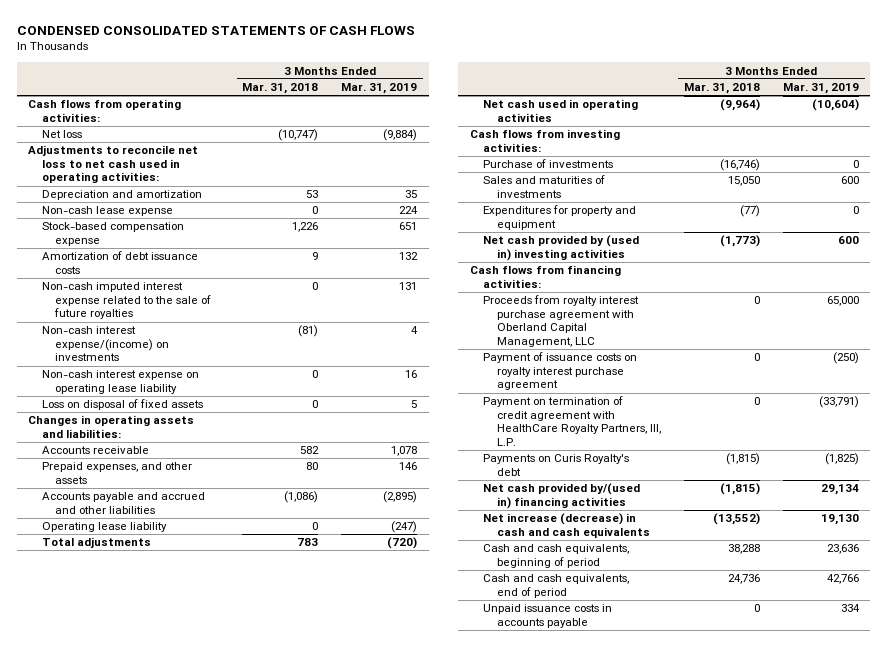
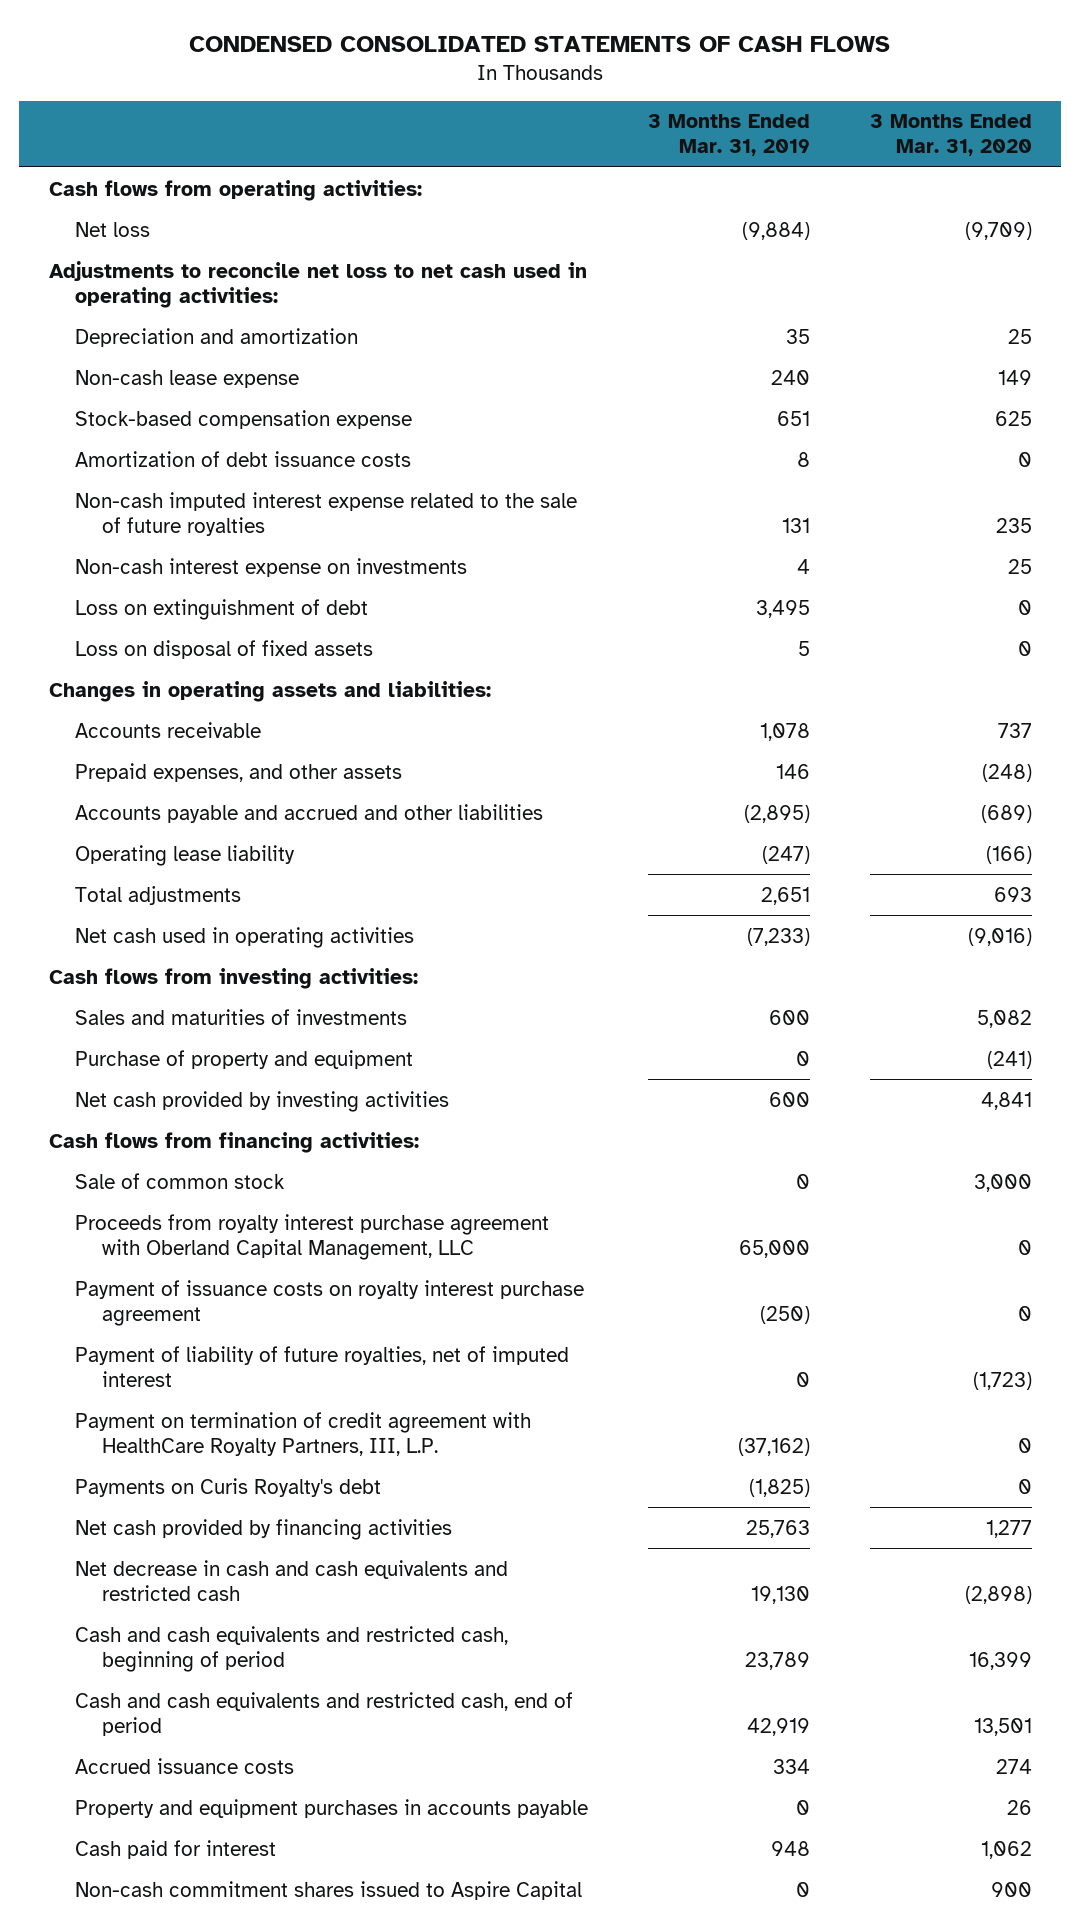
- | 3 Months Ended Mar. 31, 2018 | 3 Months Ended Mar. 31, 2019
+ | 3 Months Ended Mar. 31, 2019 | 3 Months Ended Mar. 31, 2020
- Non-cash lease expense | 0 | 224
+ Non-cash lease expense | 240 | 149
- Amortization of debt issuance costs | 9 | 132
+ Amortization of debt issuance costs | 8 | 0
- Non-cash interest expense/(income) on investments | (81) | 4
- Non-cash interest expense on operating lease liability | 0 | 16
+ Non-cash interest expense on investments | 4 | 25
+ Loss on extinguishment of debt | 3,495 | 0
- Total adjustments | 783 | (720)
- Net cash used in operating activities | (9,964) | (10,604)
+ Total adjustments | 2,651 | 693
+ Net cash used in operating activities | (7,233) | (9,016)
- Purchase of investments | (16,746) | 0
- Expenditures for property and equipment | (77) | 0
- Net cash provided by (used in) investing activities | (1,773) | 600
+ Purchase of property and equipment | 0 | (241)
+ Net cash provided by investing activities | 600 | 4,841
+ Sale of common stock | 0 | 3,000
- Payment on termination of credit agreement with HealthCare Royalty Partners, III, L.P. | 0 | (33,791)
+ Payment of liability of future royalties, net of imputed interest | 0 | (1,723)
+ Payment on termination of credit agreement with HealthCare Royalty Partners, III, L.P. | (37,162) | 0
- Net cash provided by/(used in) financing activities | (1,815) | 29,134
- Net increase (decrease) in cash and cash equivalents | (13,552) | 19,130
- Cash and cash equivalents, beginning of period | 38,288 | 23,636
- Cash and cash equivalents, end of period | 24,736 | 42,766
- Unpaid issuance costs in accounts payable | 0 | 334
+ Net cash provided by financing activities | 25,763 | 1,277
+ Net decrease in cash and cash equivalents and restricted cash | 19,130 | (2,898)
+ Cash and cash equivalents and restricted cash, beginning of period | 23,789 | 16,399
+ Cash and cash equivalents and restricted cash, end of period | 42,919 | 13,501
+ Accrued issuance costs | 334 | 274
+ Property and equipment purchases in accounts payable | 0 | 26
+ Cash paid for interest | 948 | 1,062
+ Non-cash commitment shares issued to Aspire Capital | 0 | 900

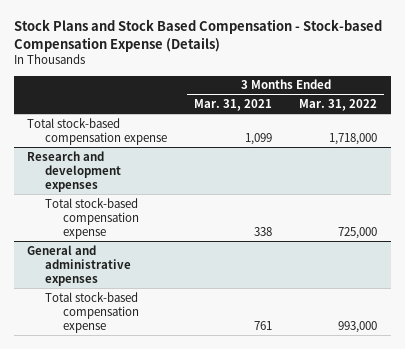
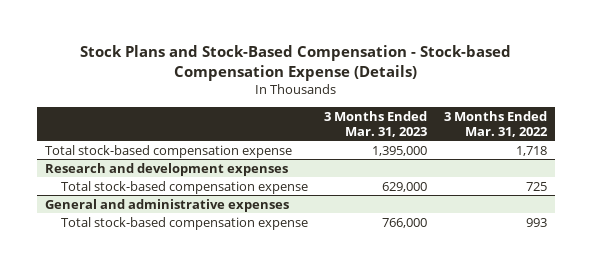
- Stock Plans and Stock Based Compensation - Stock-based Compensation Expense (Details)
+ Stock Plans and Stock-Based Compensation - Stock-based Compensation Expense (Details)
- | 3 Months Ended Mar. 31, 2021 | 3 Months Ended Mar. 31, 2022
+ | 3 Months Ended Mar. 31, 2023 | 3 Months Ended Mar. 31, 2022
- Total stock-based compensation expense | 1,099 | 1,718,000
+ Total stock-based compensation expense | 1,395,000 | 1,718
@ Research and development expenses
- Total stock-based compensation expense | 338 | 725,000
+ Total stock-based compensation expense | 629,000 | 725
@ General and administrative expenses
- Total stock-based compensation expense | 761 | 993,000
+ Total stock-based compensation expense | 766,000 | 993

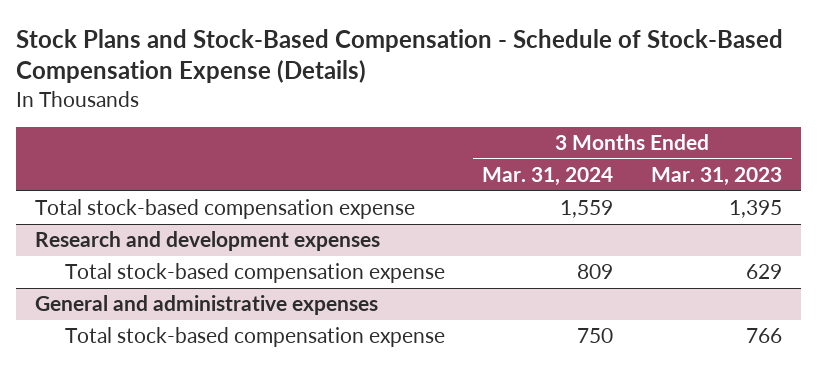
- Stock Plans and Stock-Based Compensation - Stock-based Compensation Expense (Details)
+ Stock Plans and Stock-Based Compensation - Schedule of Stock-Based Compensation Expense (Details)
- | 3 Months Ended Mar. 31, 2023 | 3 Months Ended Mar. 31, 2022
+ | 3 Months Ended Mar. 31, 2024 | 3 Months Ended Mar. 31, 2023
- Total stock-based compensation expense | 1,395,000 | 1,718
+ Total stock-based compensation expense | 1,559 | 1,395
@ Research and development expenses
- Total stock-based compensation expense | 629,000 | 725
+ Total stock-based compensation expense | 809 | 629
@ General and administrative expenses
- Total stock-based compensation expense | 766,000 | 993
+ Total stock-based compensation expense | 750 | 766

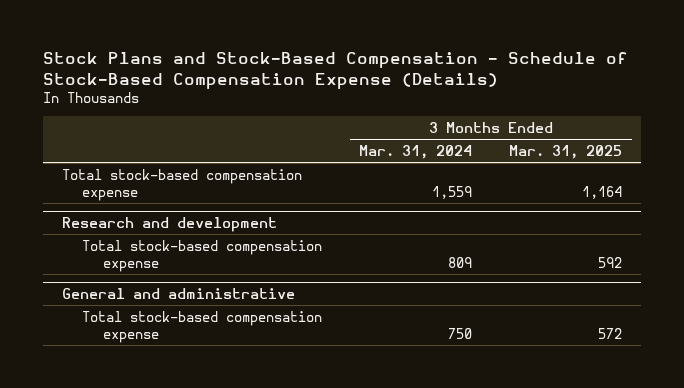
- | 3 Months Ended Mar. 31, 2024 | 3 Months Ended Mar. 31, 2023
+ | 3 Months Ended Mar. 31, 2024 | 3 Months Ended Mar. 31, 2025
- Research and development expenses
+ Research and development
- General and administrative expenses
+ General and administrative

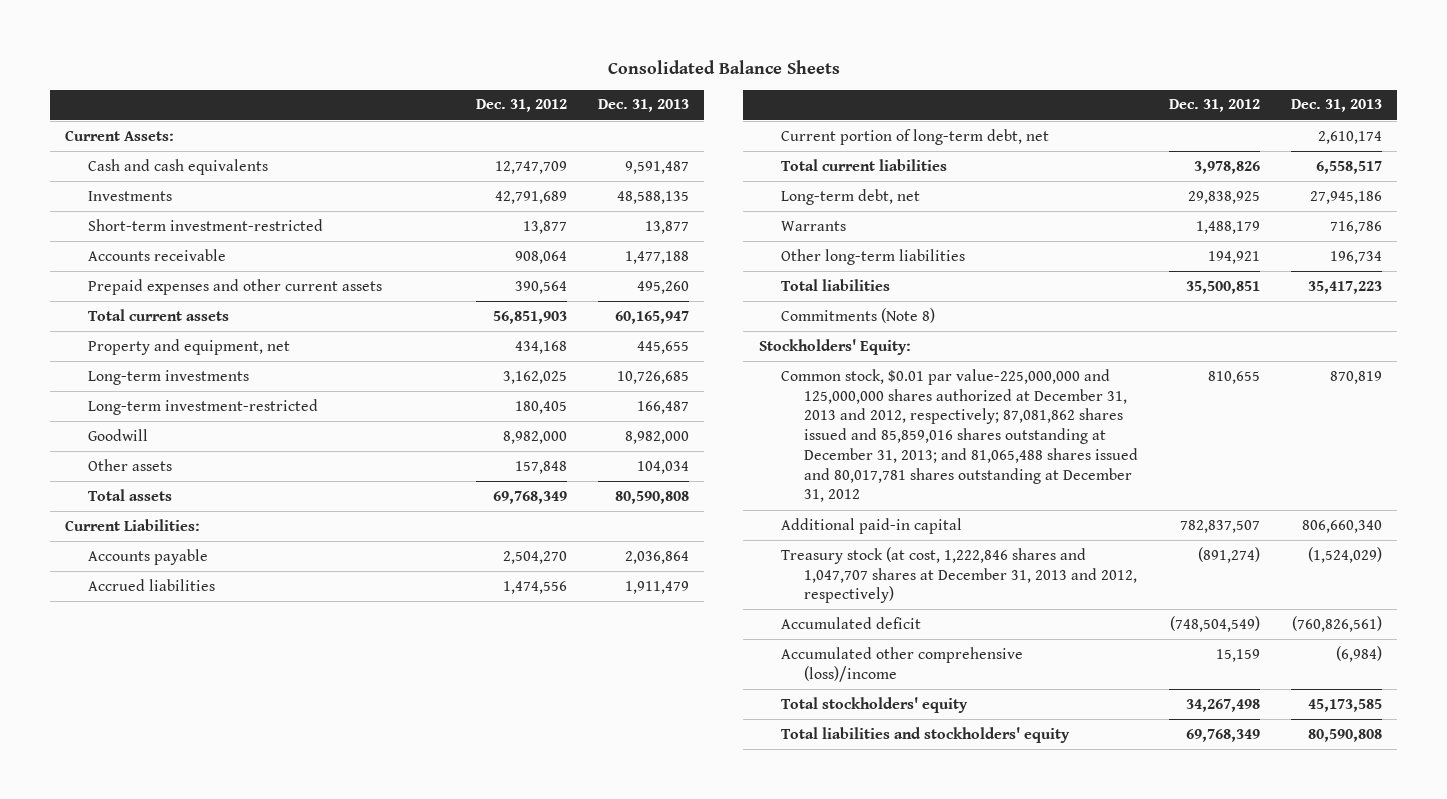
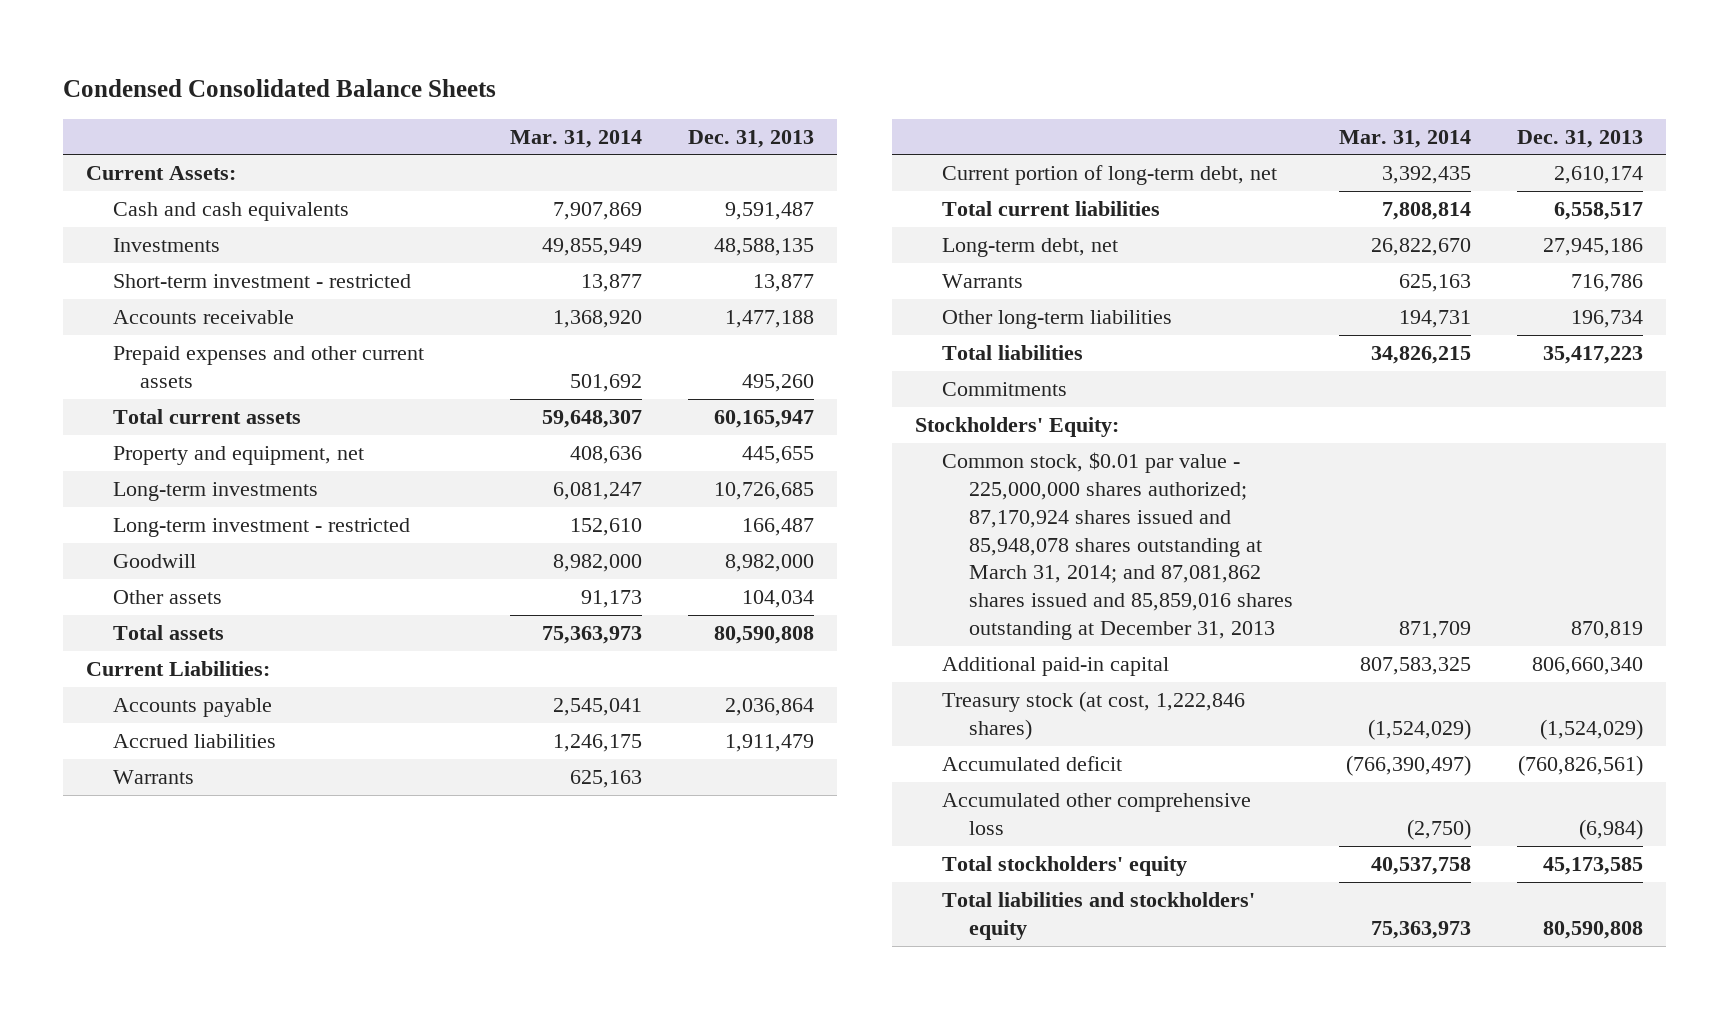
- Consolidated Balance Sheets
+ Condensed Consolidated Balance Sheets
- | Dec. 31, 2012 | Dec. 31, 2013
+ | Mar. 31, 2014 | Dec. 31, 2013
- Short-term investment-restricted | 13,877 | 13,877
+ Short-term investment - restricted | 13,877 | 13,877
- Long-term investment-restricted | 180,405 | 166,487
+ Long-term investment - restricted | 152,610 | 166,487
+ Warrants | 625,163 |
- Commitments (Note 8)
+ Commitments
- Common stock, $0.01 par value-225,000,000 and 125,000,000 shares authorized at December 31, 2013 and 2012, respectively; 87,081,862 shares issued and 85,859,016 shares outstanding at December 31, 2013; and 81,065,488 shares issued and 80,017,781 shares outstanding at December 31, 2012 | 810,655 | 870,819
+ Common stock, $0.01 par value - 225,000,000 shares authorized; 87,170,924 shares issued and 85,948,078 shares outstanding at March 31, 2014; and 87,081,862 shares issued and 85,859,016 shares outstanding at December 31, 2013 | 871,709 | 870,819
- Treasury stock (at cost, 1,222,846 shares and 1,047,707 shares at December 31, 2013 and 2012, respectively) | (891,274) | (1,524,029)
+ Treasury stock (at cost, 1,222,846 shares) | (1,524,029) | (1,524,029)
- Accumulated other comprehensive (loss)/income | 15,159 | (6,984)
+ Accumulated other comprehensive loss | (2,750) | (6,984)

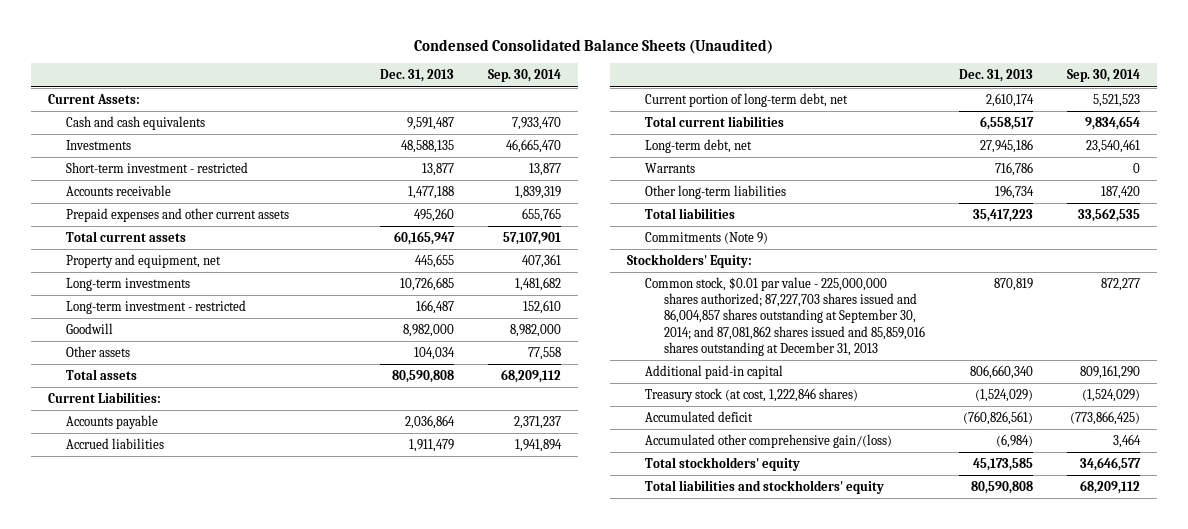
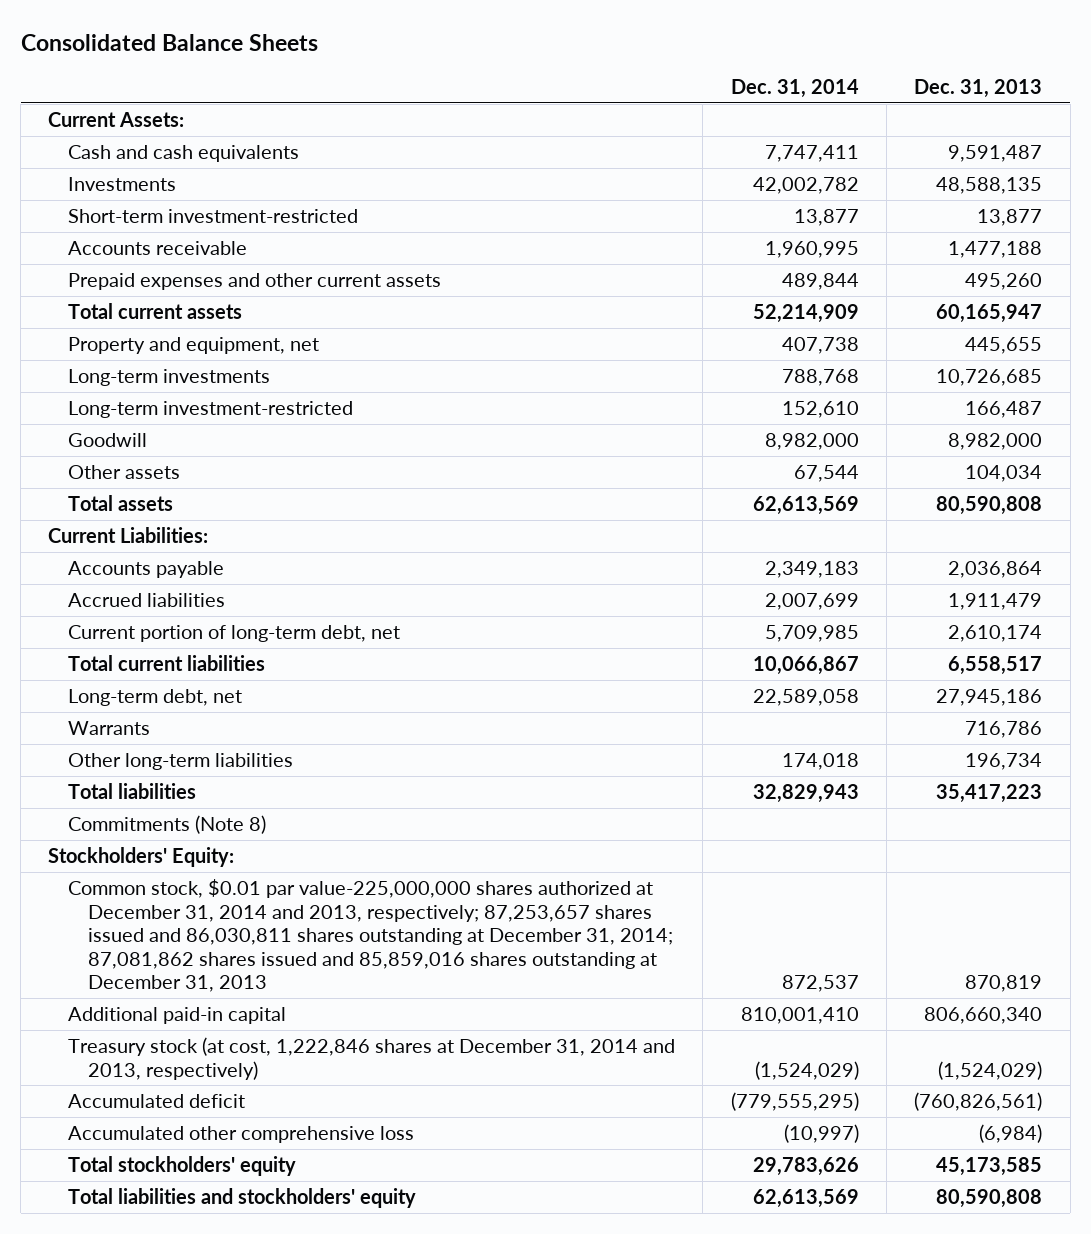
- Condensed Consolidated Balance Sheets (Unaudited)
+ Consolidated Balance Sheets
- | Dec. 31, 2013 | Sep. 30, 2014
+ | Dec. 31, 2014 | Dec. 31, 2013
- Short-term investment - restricted | 13,877 | 13,877
+ Short-term investment-restricted | 13,877 | 13,877
- Long-term investment - restricted | 166,487 | 152,610
+ Long-term investment-restricted | 152,610 | 166,487
- Commitments (Note 9)
+ Commitments (Note 8)
- Common stock, $0.01 par value - 225,000,000 shares authorized; 87,227,703 shares issued and 86,004,857 shares outstanding at September 30, 2014; and 87,081,862 shares issued and 85,859,016 shares outstanding at December 31, 2013 | 870,819 | 872,277
+ Common stock, $0.01 par value-225,000,000 shares authorized at December 31, 2014 and 2013, respectively; 87,253,657 shares issued and 86,030,811 shares outstanding at December 31, 2014; 87,081,862 shares issued and 85,859,016 shares outstanding at December 31, 2013 | 872,537 | 870,819
- Treasury stock (at cost, 1,222,846 shares) | (1,524,029) | (1,524,029)
+ Treasury stock (at cost, 1,222,846 shares at December 31, 2014 and 2013, respectively) | (1,524,029) | (1,524,029)
- Accumulated other comprehensive gain/(loss) | (6,984) | 3,464
+ Accumulated other comprehensive loss | (10,997) | (6,984)

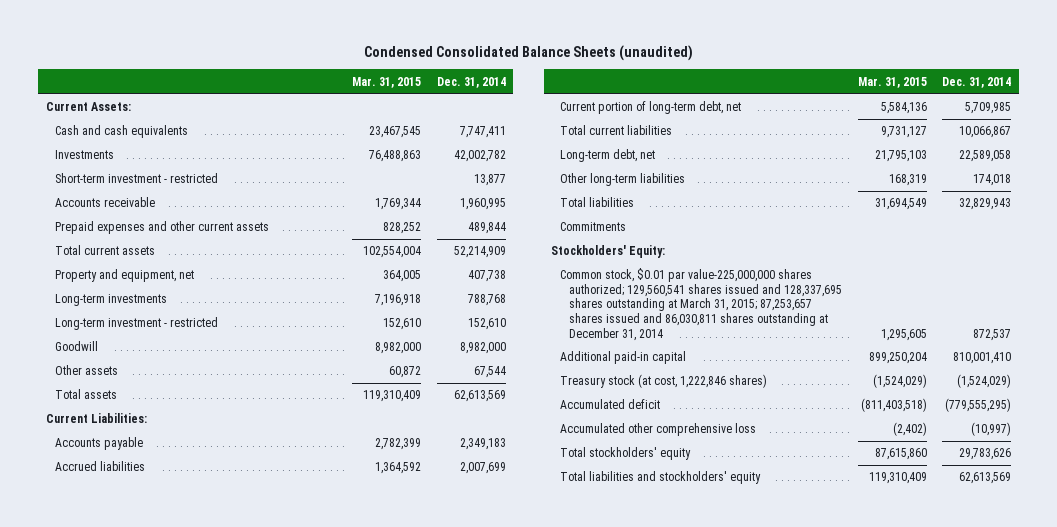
- Consolidated Balance Sheets
+ Condensed Consolidated Balance Sheets (unaudited)
- | Dec. 31, 2014 | Dec. 31, 2013
+ | Mar. 31, 2015 | Dec. 31, 2014
- Short-term investment-restricted | 13,877 | 13,877
+ Short-term investment - restricted | | 13,877
- Long-term investment-restricted | 152,610 | 166,487
+ Long-term investment - restricted | 152,610 | 152,610
- Warrants | | 716,786
- Commitments (Note 8)
+ Commitments
- Common stock, $0.01 par value-225,000,000 shares authorized at December 31, 2014 and 2013, respectively; 87,253,657 shares issued and 86,030,811 shares outstanding at December 31, 2014; 87,081,862 shares issued and 85,859,016 shares outstanding at December 31, 2013 | 872,537 | 870,819
+ Common stock, $0.01 par value-225,000,000 shares authorized; 129,560,541 shares issued and 128,337,695 shares outstanding at March 31, 2015; 87,253,657 shares issued and 86,030,811 shares outstanding at December 31, 2014 | 1,295,605 | 872,537
- Treasury stock (at cost, 1,222,846 shares at December 31, 2014 and 2013, respectively) | (1,524,029) | (1,524,029)
+ Treasury stock (at cost, 1,222,846 shares) | (1,524,029) | (1,524,029)

